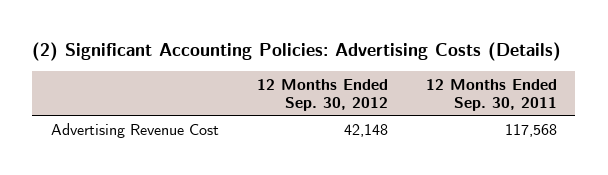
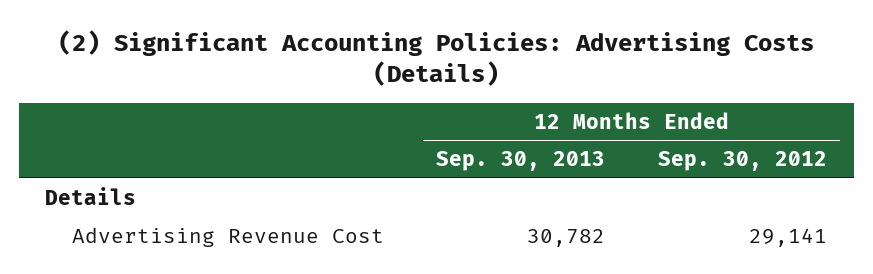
- | 12 Months Ended Sep. 30, 2012 | 12 Months Ended Sep. 30, 2011
+ | 12 Months Ended Sep. 30, 2013 | 12 Months Ended Sep. 30, 2012
- Advertising Revenue Cost | 42,148 | 117,568
+ Details
+ Advertising Revenue Cost | 30,782 | 29,141

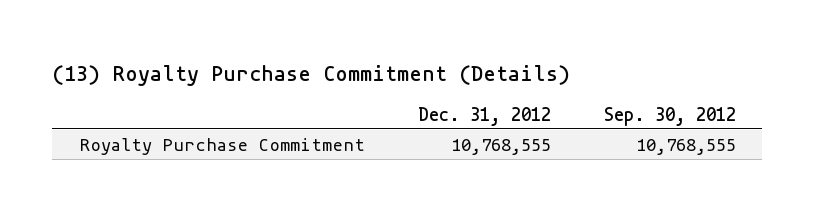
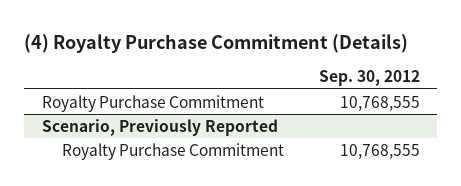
- (13) Royalty Purchase Commitment (Details)
+ (4) Royalty Purchase Commitment (Details)
- | Dec. 31, 2012 | Sep. 30, 2012
+ | Sep. 30, 2012
+ Scenario, Previously Reported
+ Royalty Purchase Commitment | 10,768,555

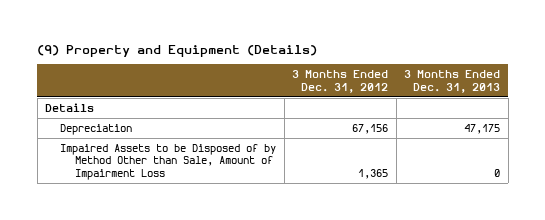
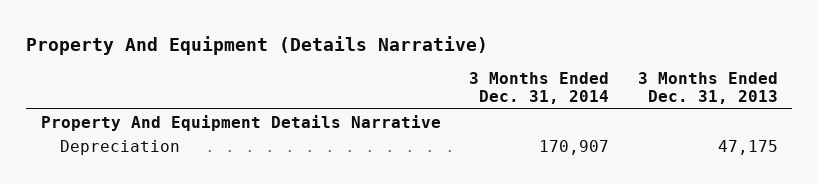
- (9) Property and Equipment (Details)
+ Property And Equipment (Details Narrative)
- | 3 Months Ended Dec. 31, 2012 | 3 Months Ended Dec. 31, 2013
+ | 3 Months Ended Dec. 31, 2014 | 3 Months Ended Dec. 31, 2013
- Details
+ Property And Equipment Details Narrative
- Impaired Assets to be Disposed of by Method Other than Sale, Amount of Impairment Loss | 1,365 | 0

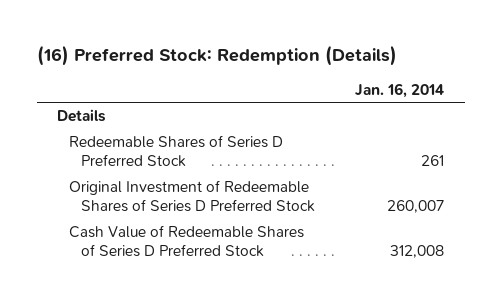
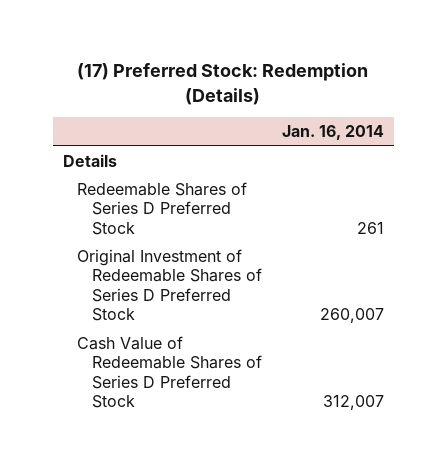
- (16) Preferred Stock: Redemption (Details)
+ (17) Preferred Stock: Redemption (Details)
- Cash Value of Redeemable Shares of Series D Preferred Stock | 312,008
+ Cash Value of Redeemable Shares of Series D Preferred Stock | 312,007

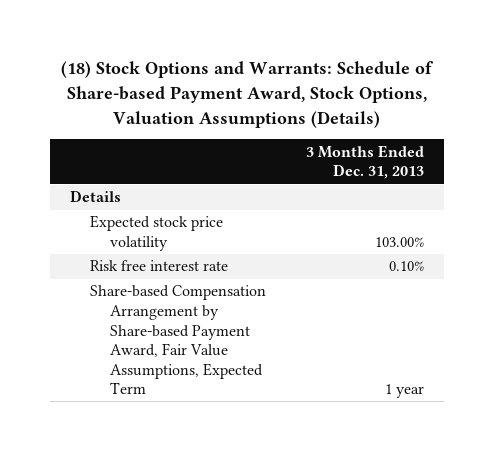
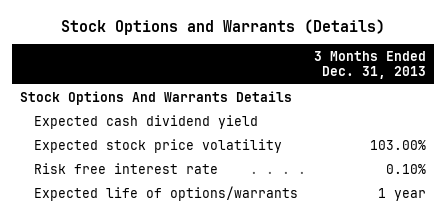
- (18) Stock Options and Warrants: Schedule of Share-based Payment Award, Stock Options, Valuation Assumptions (Details)
+ Stock Options and Warrants (Details)
- Details
+ Stock Options And Warrants Details
+ Expected cash dividend yield
- Share-based Compensation Arrangement by Share-based Payment Award, Fair Value Assumptions, Expected Term | 1 year
+ Expected life of options/warrants | 1 year

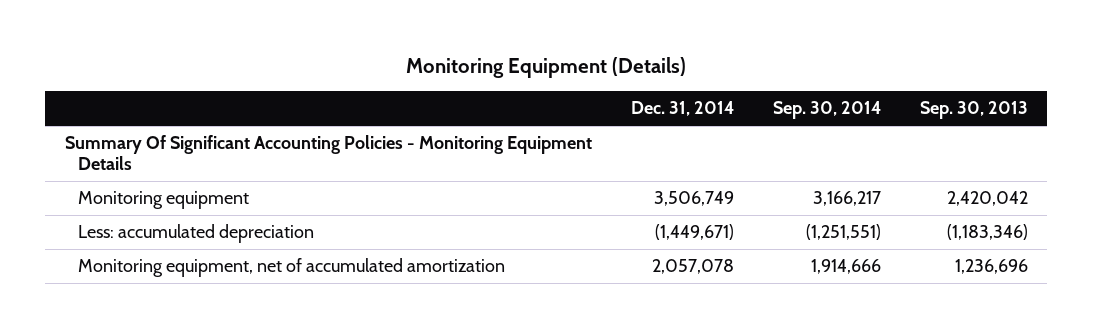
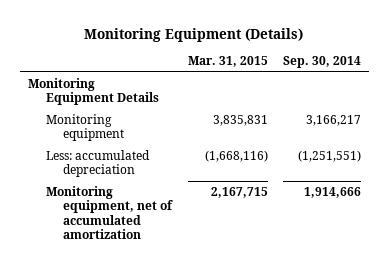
- | Dec. 31, 2014 | Sep. 30, 2014 | Sep. 30, 2013
+ | Mar. 31, 2015 | Sep. 30, 2014
- Summary Of Significant Accounting Policies - Monitoring Equipment Details
+ Monitoring Equipment Details

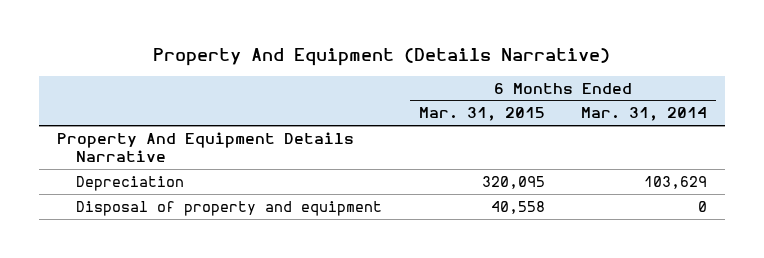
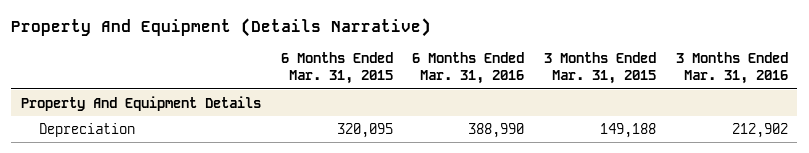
- | 6 Months Ended Mar. 31, 2015 | 6 Months Ended Mar. 31, 2014
+ | 6 Months Ended Mar. 31, 2015 | 6 Months Ended Mar. 31, 2016 | 3 Months Ended Mar. 31, 2015 | 3 Months Ended Mar. 31, 2016
- Property And Equipment Details Narrative
+ Property And Equipment Details
- Disposal of property and equipment | 40,558 | 0

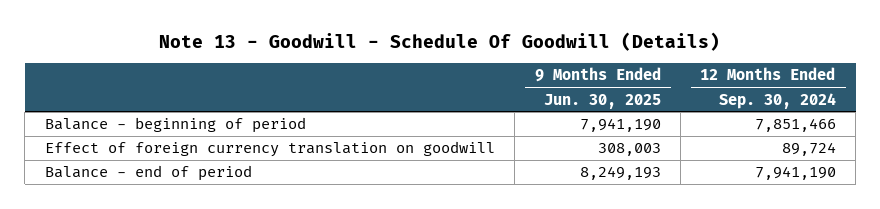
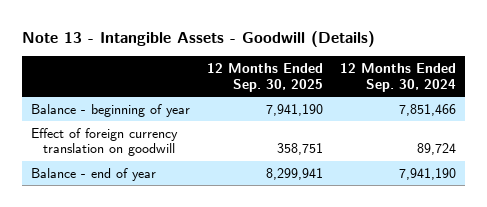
- Note 13 - Goodwill - Schedule Of Goodwill (Details)
+ Note 13 - Intangible Assets - Goodwill (Details)
- | 9 Months Ended Jun. 30, 2025 | 12 Months Ended Sep. 30, 2024
+ | 12 Months Ended Sep. 30, 2025 | 12 Months Ended Sep. 30, 2024
- Balance - beginning of period | 7,941,190 | 7,851,466
+ Balance - beginning of year | 7,941,190 | 7,851,466
- Balance - end of period | 8,249,193 | 7,941,190
+ Balance - end of year | 8,299,941 | 7,941,190

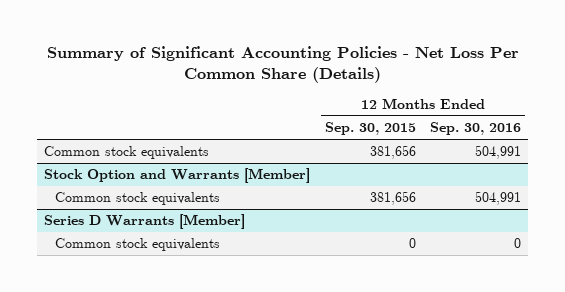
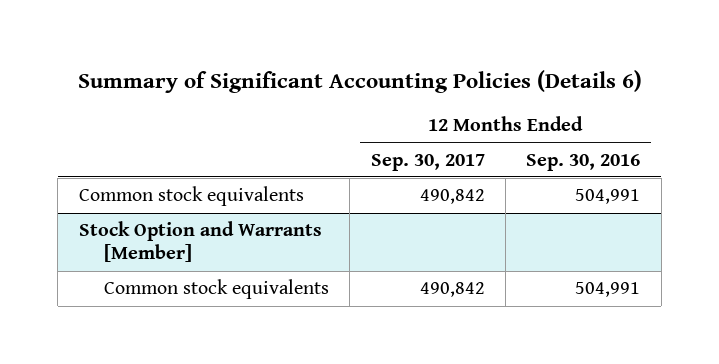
- Summary of Significant Accounting Policies - Net Loss Per Common Share (Details)
+ Summary of Significant Accounting Policies (Details 6)
- | 12 Months Ended Sep. 30, 2015 | 12 Months Ended Sep. 30, 2016
+ | 12 Months Ended Sep. 30, 2017 | 12 Months Ended Sep. 30, 2016
- Series D Warrants [Member]
- Common stock equivalents | 0 | 0

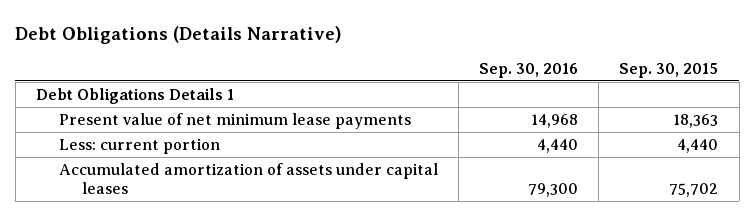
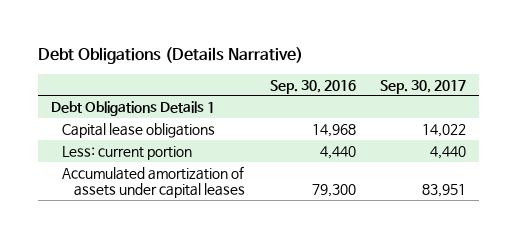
- | Sep. 30, 2016 | Sep. 30, 2015
+ | Sep. 30, 2016 | Sep. 30, 2017
- Present value of net minimum lease payments | 14,968 | 18,363
+ Capital lease obligations | 14,968 | 14,022

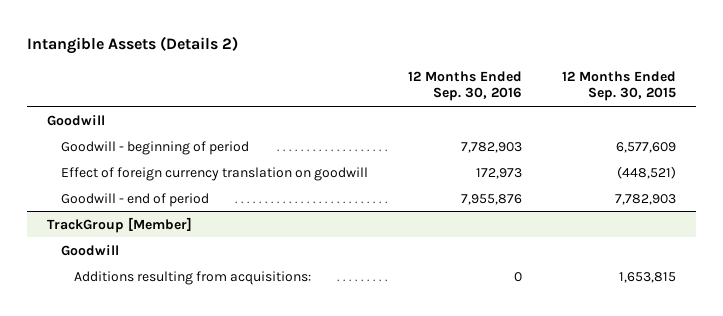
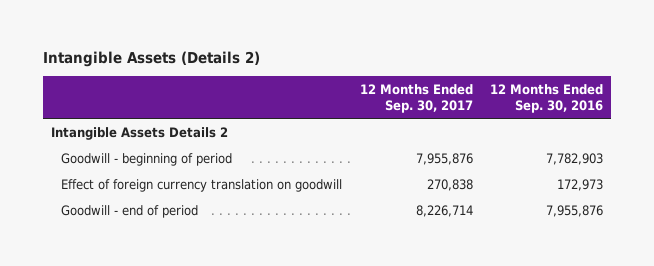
- | 12 Months Ended Sep. 30, 2016 | 12 Months Ended Sep. 30, 2015
+ | 12 Months Ended Sep. 30, 2017 | 12 Months Ended Sep. 30, 2016
- Goodwill
+ Intangible Assets Details 2
- TrackGroup [Member]
- Goodwill
- Additions resulting from acquisitions: | 0 | 1,653,815

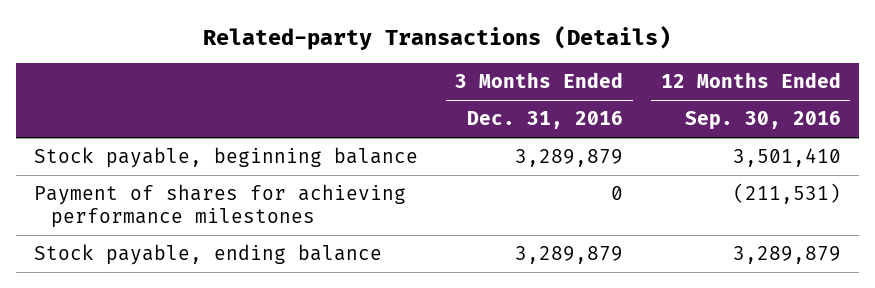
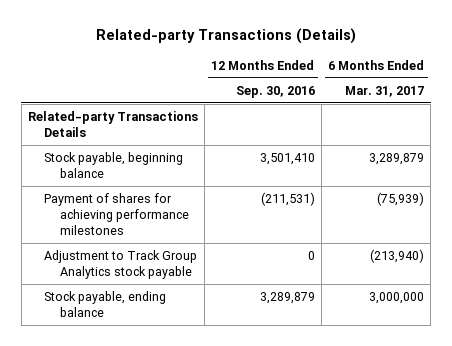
- | 3 Months Ended Dec. 31, 2016 | 12 Months Ended Sep. 30, 2016
+ | 12 Months Ended Sep. 30, 2016 | 6 Months Ended Mar. 31, 2017
+ Related-party Transactions Details
+ Adjustment to Track Group Analytics stock payable | 0 | (213,940)

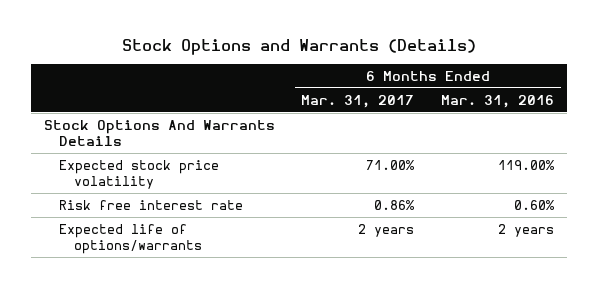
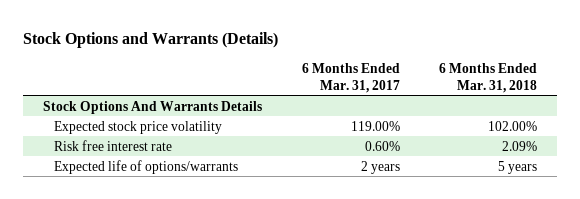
- | 6 Months Ended Mar. 31, 2017 | 6 Months Ended Mar. 31, 2016
+ | 6 Months Ended Mar. 31, 2017 | 6 Months Ended Mar. 31, 2018
- Expected stock price volatility | 71.00% | 119.00%
- Risk free interest rate | 0.86% | 0.60%
+ Expected stock price volatility | 119.00% | 102.00%
+ Risk free interest rate | 0.60% | 2.09%

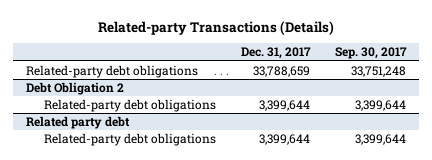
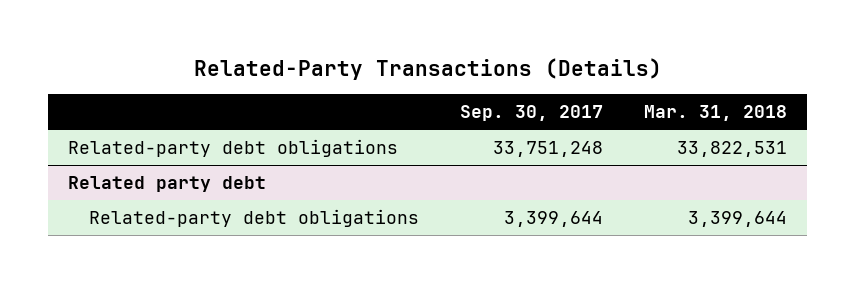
- Related-party Transactions (Details)
+ Related-Party Transactions (Details)
- | Dec. 31, 2017 | Sep. 30, 2017
+ | Sep. 30, 2017 | Mar. 31, 2018
- Debt Obligation 2
- Related-party debt obligations | 3,399,644 | 3,399,644

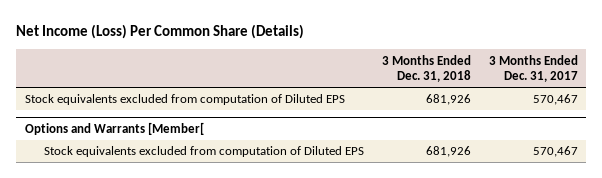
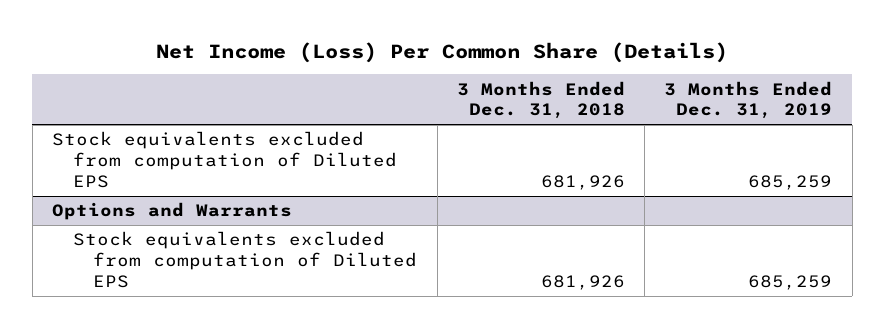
- | 3 Months Ended Dec. 31, 2018 | 3 Months Ended Dec. 31, 2017
+ | 3 Months Ended Dec. 31, 2018 | 3 Months Ended Dec. 31, 2019
- Options and Warrants [Member[
+ Options and Warrants

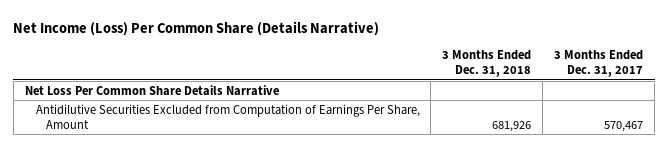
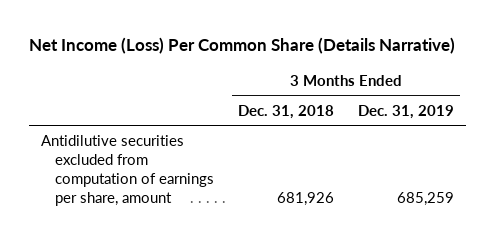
- | 3 Months Ended Dec. 31, 2018 | 3 Months Ended Dec. 31, 2017
+ | 3 Months Ended Dec. 31, 2018 | 3 Months Ended Dec. 31, 2019
- Net Loss Per Common Share Details Narrative
- Antidilutive Securities Excluded from Computation of Earnings Per Share, Amount | 681,926 | 570,467
+ Antidilutive securities excluded from computation of earnings per share, amount | 681,926 | 685,259

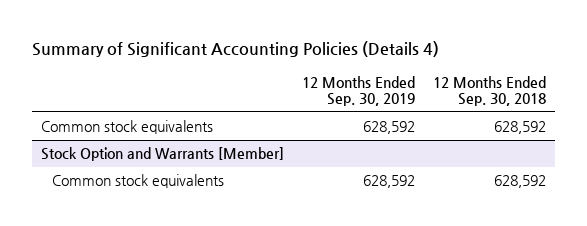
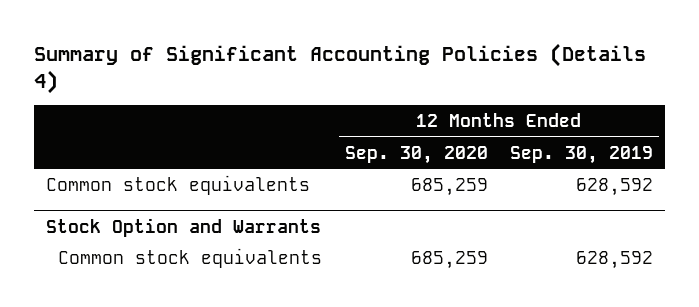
- | 12 Months Ended Sep. 30, 2019 | 12 Months Ended Sep. 30, 2018
+ | 12 Months Ended Sep. 30, 2020 | 12 Months Ended Sep. 30, 2019
- Stock Option and Warrants [Member]
+ Stock Option and Warrants

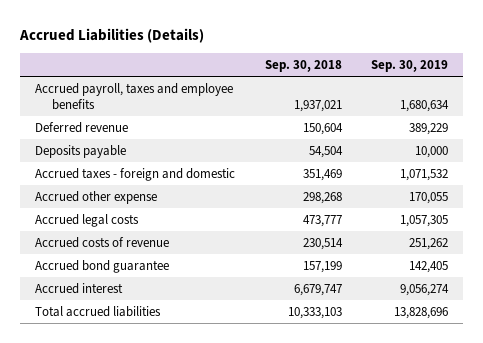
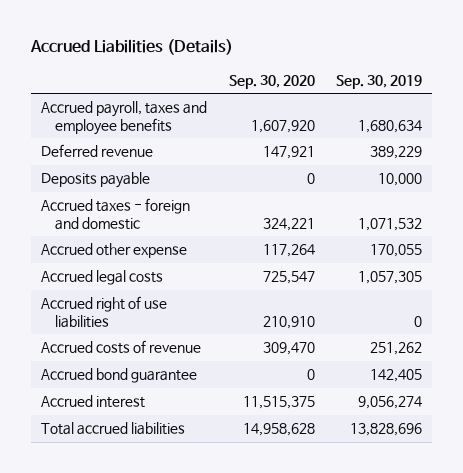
- | Sep. 30, 2018 | Sep. 30, 2019
+ | Sep. 30, 2020 | Sep. 30, 2019
+ Accrued right of use liabilities | 210,910 | 0

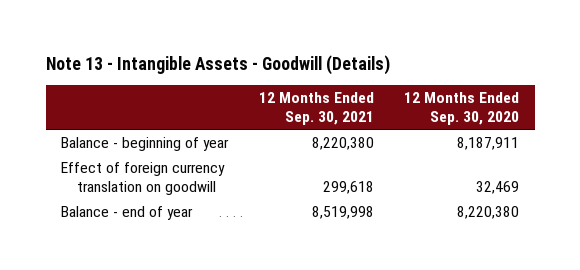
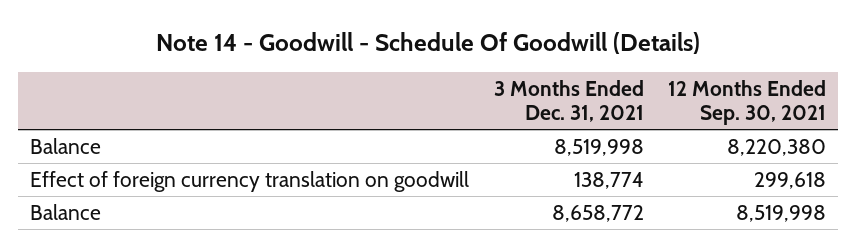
- Note 13 - Intangible Assets - Goodwill (Details)
+ Note 14 - Goodwill - Schedule Of Goodwill (Details)
- | 12 Months Ended Sep. 30, 2021 | 12 Months Ended Sep. 30, 2020
+ | 3 Months Ended Dec. 31, 2021 | 12 Months Ended Sep. 30, 2021
- Balance - beginning of year | 8,220,380 | 8,187,911
+ Balance | 8,519,998 | 8,220,380
- Balance - end of year | 8,519,998 | 8,220,380
+ Balance | 8,658,772 | 8,519,998

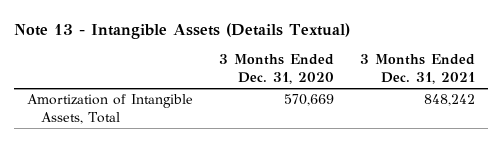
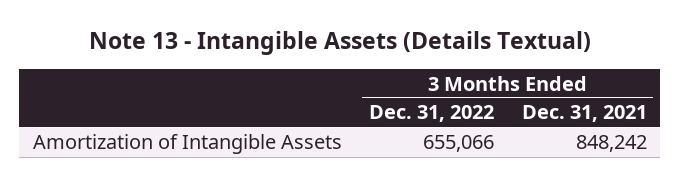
- | 3 Months Ended Dec. 31, 2020 | 3 Months Ended Dec. 31, 2021
+ | 3 Months Ended Dec. 31, 2022 | 3 Months Ended Dec. 31, 2021
- Amortization of Intangible Assets, Total | 570,669 | 848,242
+ Amortization of Intangible Assets | 655,066 | 848,242

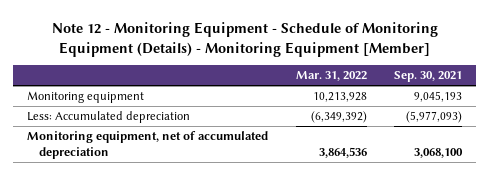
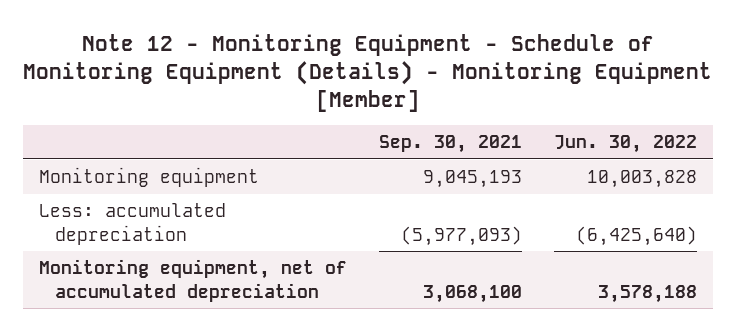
- | Mar. 31, 2022 | Sep. 30, 2021
+ | Sep. 30, 2021 | Jun. 30, 2022
- Less: Accumulated depreciation | (6,349,392) | (5,977,093)
+ Less: accumulated depreciation | (5,977,093) | (6,425,640)

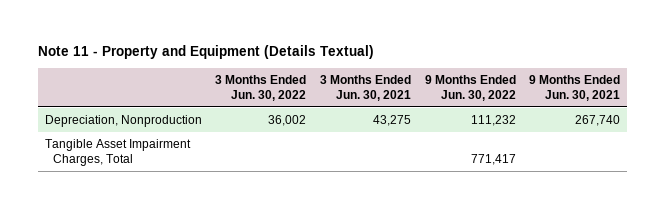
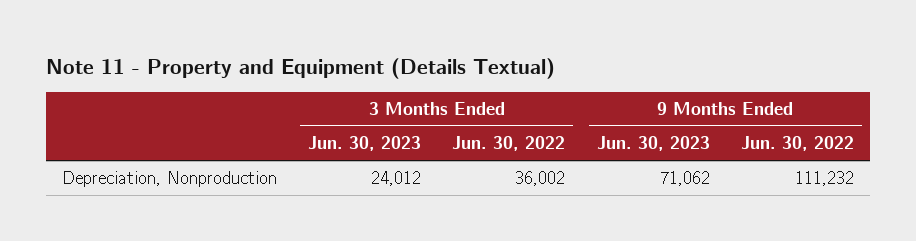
- | 3 Months Ended Jun. 30, 2022 | 3 Months Ended Jun. 30, 2021 | 9 Months Ended Jun. 30, 2022 | 9 Months Ended Jun. 30, 2021
+ | 3 Months Ended Jun. 30, 2023 | 3 Months Ended Jun. 30, 2022 | 9 Months Ended Jun. 30, 2023 | 9 Months Ended Jun. 30, 2022
- Tangible Asset Impairment Charges, Total | | | 771,417 |

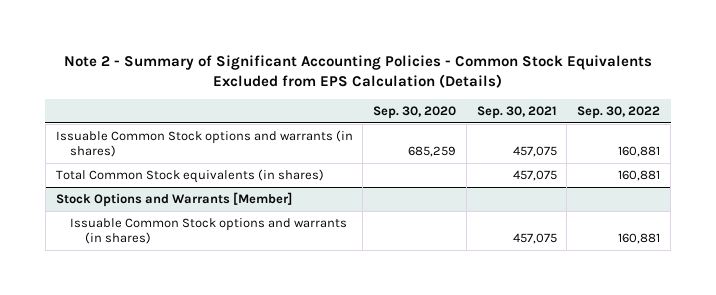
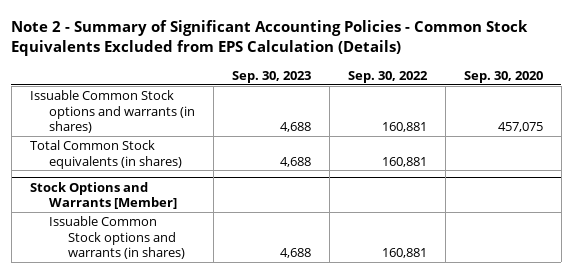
- | Sep. 30, 2020 | Sep. 30, 2021 | Sep. 30, 2022
+ | Sep. 30, 2023 | Sep. 30, 2022 | Sep. 30, 2020
- Issuable Common Stock options and warrants (in shares) | 685,259 | 457,075 | 160,881
+ Issuable Common Stock options and warrants (in shares) | 4,688 | 160,881 | 457,075

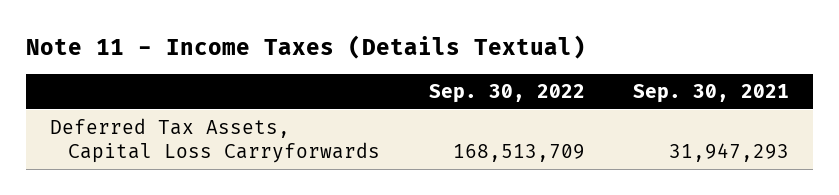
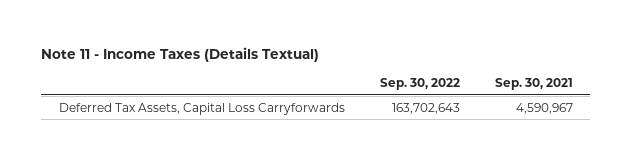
- Deferred Tax Assets, Capital Loss Carryforwards | 168,513,709 | 31,947,293
+ Deferred Tax Assets, Capital Loss Carryforwards | 163,702,643 | 4,590,967

